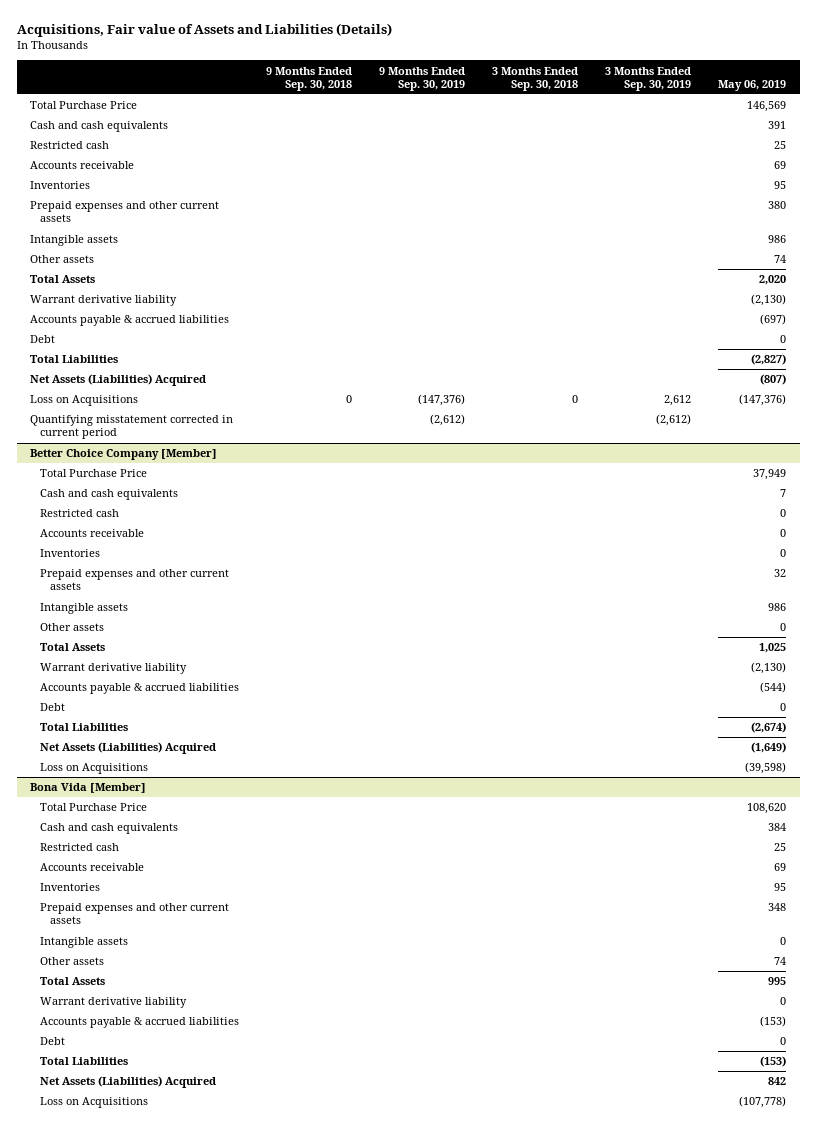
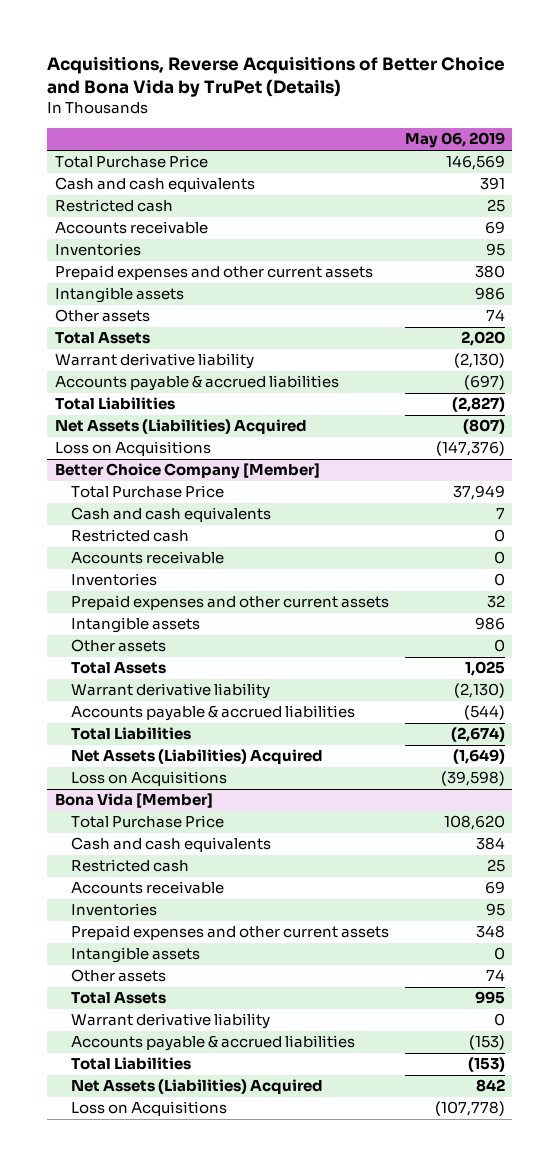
- Acquisitions, Fair value of Assets and Liabilities (Details)
+ Acquisitions, Reverse Acquisitions of Better Choice and Bona Vida by TruPet (Details)
- | 9 Months Ended Sep. 30, 2018 | 9 Months Ended Sep. 30, 2019 | 3 Months Ended Sep. 30, 2018 | 3 Months Ended Sep. 30, 2019 | May 06, 2019
+ | May 06, 2019
- Debt | | | | | 0
- Quantifying misstatement corrected in current period | | (2,612) | | (2,612) |
@ Better Choice Company [Member]
- Debt | | | | | 0
@ Bona Vida [Member]
- Debt | | | | | 0

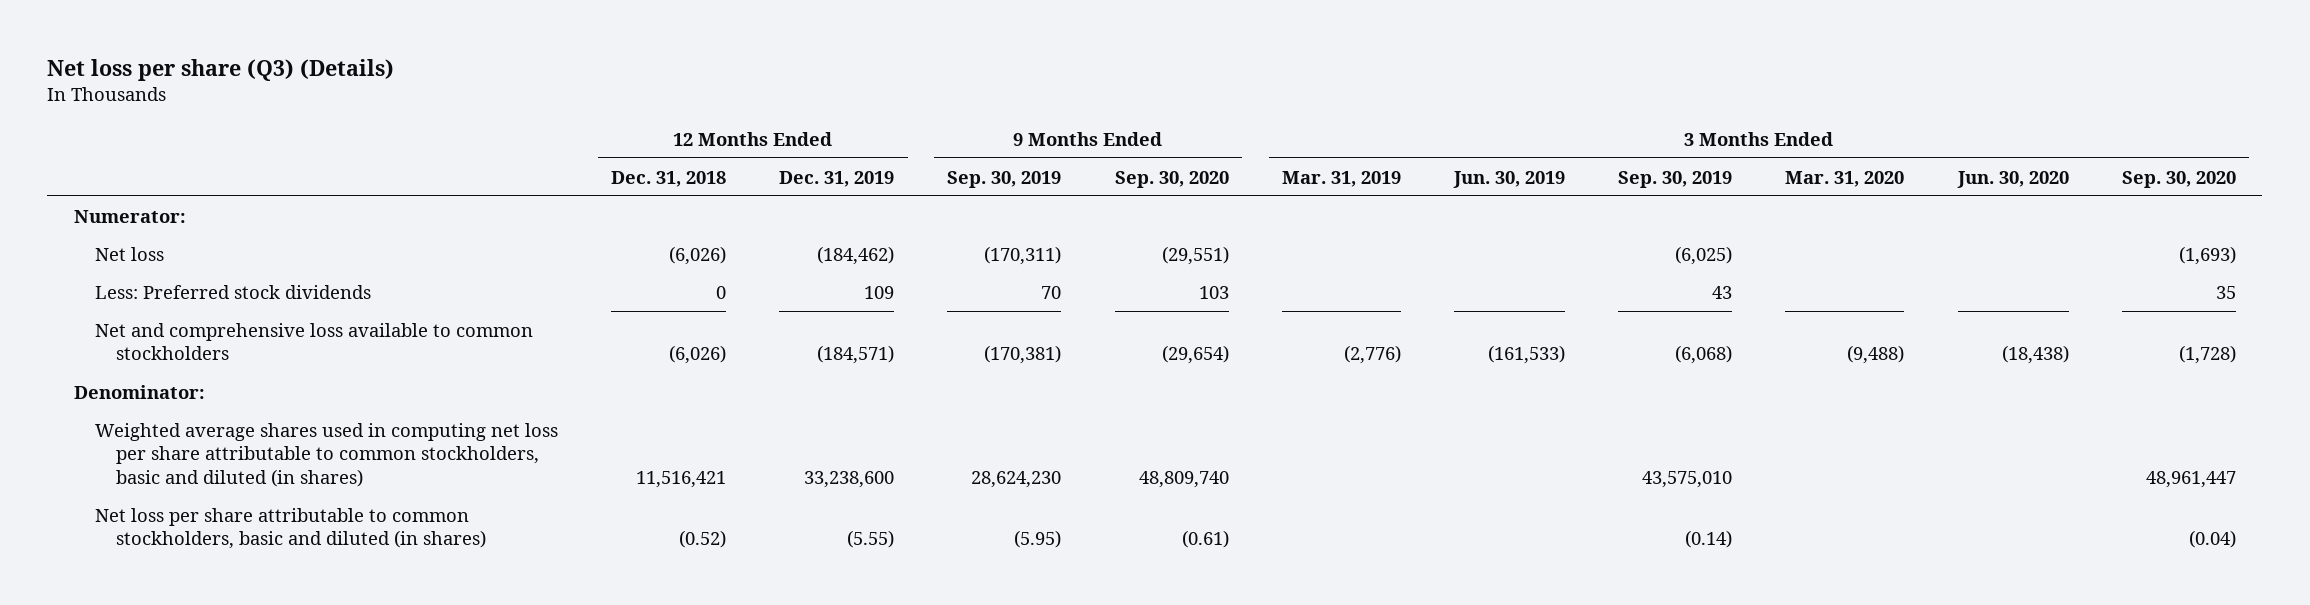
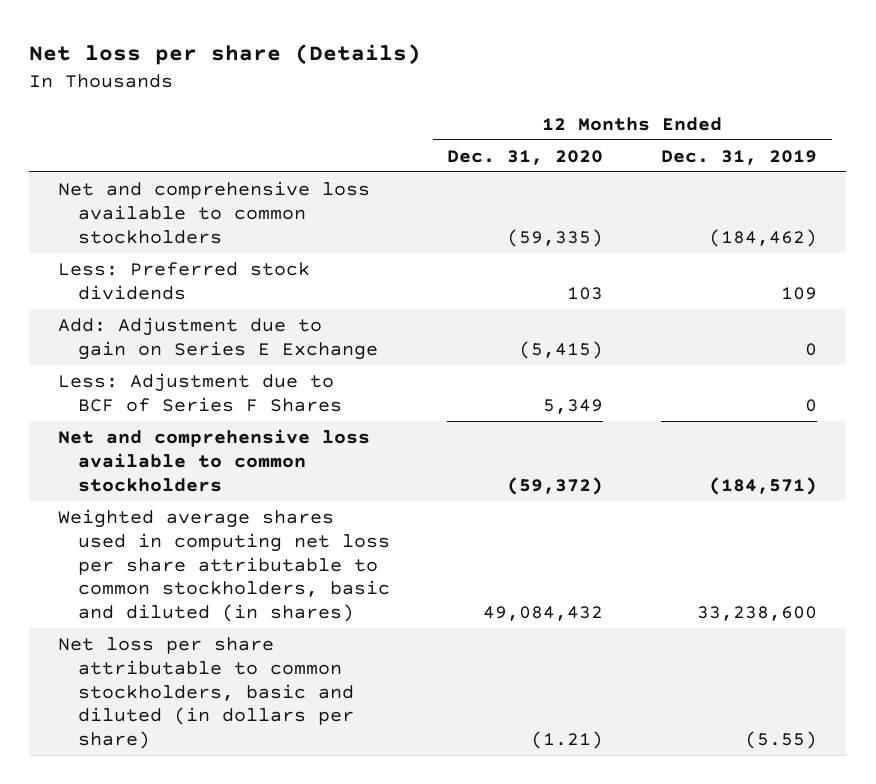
- Net loss per share (Q3) (Details)
+ Net loss per share (Details)
- | 12 Months Ended Dec. 31, 2018 | 12 Months Ended Dec. 31, 2019 | 9 Months Ended Sep. 30, 2019 | 9 Months Ended Sep. 30, 2020 | 3 Months Ended Mar. 31, 2019 | 3 Months Ended Jun. 30, 2019 | 3 Months Ended Sep. 30, 2019 | 3 Months Ended Mar. 31, 2020 | 3 Months Ended Jun. 30, 2020 | 3 Months Ended Sep. 30, 2020
+ | 12 Months Ended Dec. 31, 2020 | 12 Months Ended Dec. 31, 2019
- Numerator:
- Net loss | (6,026) | (184,462) | (170,311) | (29,551) | | | (6,025) | | | (1,693)
+ Net and comprehensive loss available to common stockholders | (59,335) | (184,462)
+ Add: Adjustment due to gain on Series E Exchange | (5,415) | 0
+ Less: Adjustment due to BCF of Series F Shares | 5,349 | 0
- Denominator:
- Net loss per share attributable to common stockholders, basic and diluted (in shares) | (0.52) | (5.55) | (5.95) | (0.61) | | | (0.14) | | | (0.04)
+ Net loss per share attributable to common stockholders, basic and diluted (in dollars per share) | (1.21) | (5.55)

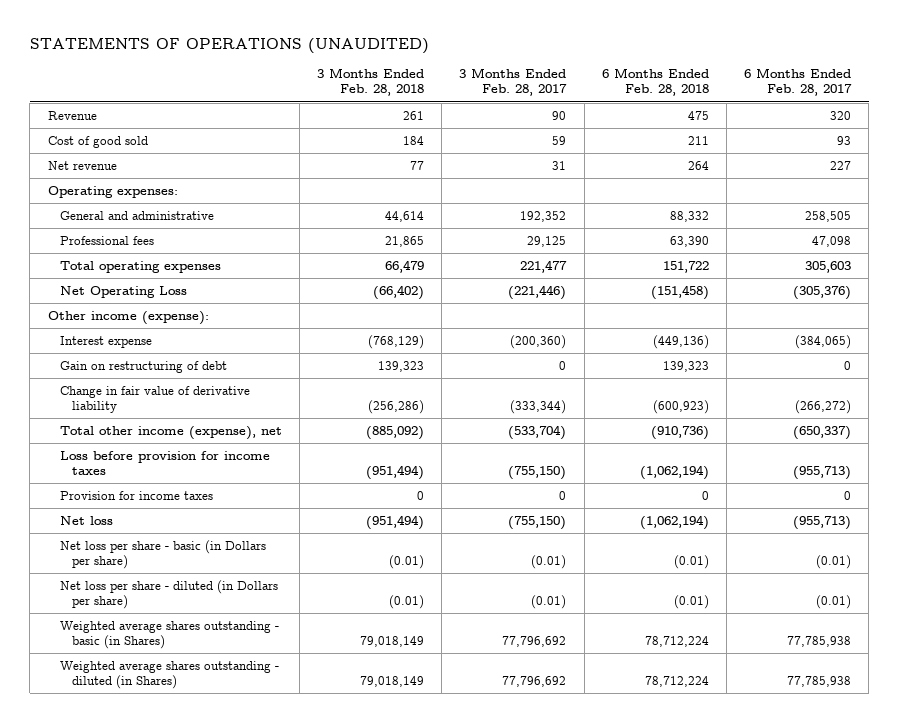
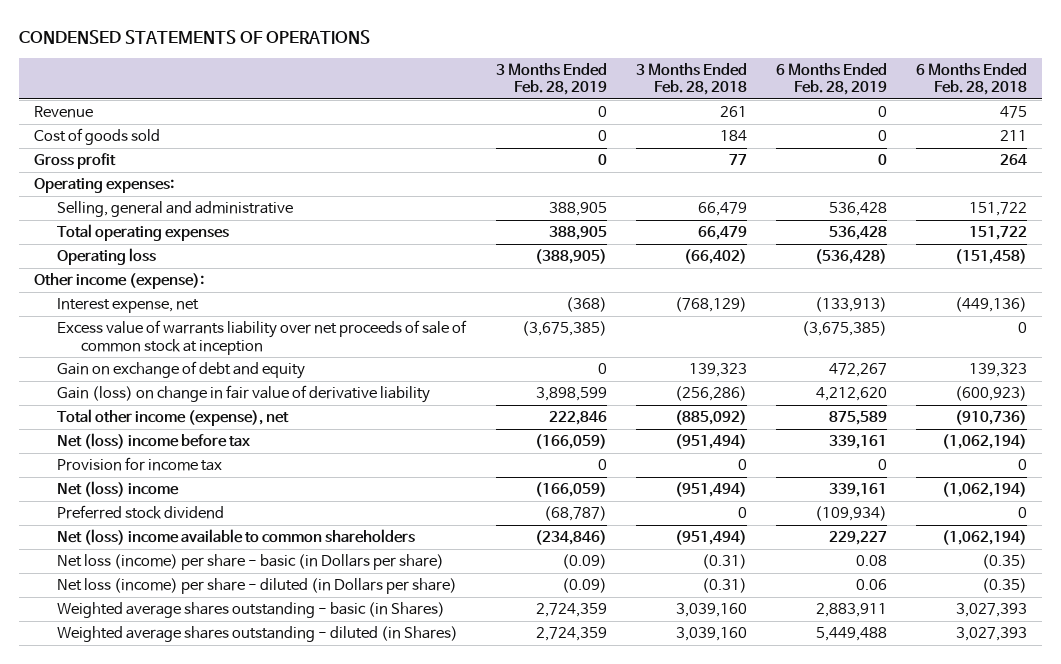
- STATEMENTS OF OPERATIONS (UNAUDITED)
+ CONDENSED STATEMENTS OF OPERATIONS
- | 3 Months Ended Feb. 28, 2018 | 3 Months Ended Feb. 28, 2017 | 6 Months Ended Feb. 28, 2018 | 6 Months Ended Feb. 28, 2017
+ | 3 Months Ended Feb. 28, 2019 | 3 Months Ended Feb. 28, 2018 | 6 Months Ended Feb. 28, 2019 | 6 Months Ended Feb. 28, 2018
- Cost of good sold | 184 | 59 | 211 | 93
- Net revenue | 77 | 31 | 264 | 227
+ Cost of goods sold | 0 | 184 | 0 | 211
+ Gross profit | 0 | 77 | 0 | 264
- General and administrative | 44,614 | 192,352 | 88,332 | 258,505
- Professional fees | 21,865 | 29,125 | 63,390 | 47,098
+ Selling, general and administrative | 388,905 | 66,479 | 536,428 | 151,722
- Net Operating Loss | (66,402) | (221,446) | (151,458) | (305,376)
+ Operating loss | (388,905) | (66,402) | (536,428) | (151,458)
- Interest expense | (768,129) | (200,360) | (449,136) | (384,065)
- Gain on restructuring of debt | 139,323 | 0 | 139,323 | 0
- Change in fair value of derivative liability | (256,286) | (333,344) | (600,923) | (266,272)
+ Interest expense, net | (368) | (768,129) | (133,913) | (449,136)
+ Excess value of warrants liability over net proceeds of sale of common stock at inception | (3,675,385) | | (3,675,385) | 0
+ Gain on exchange of debt and equity | 0 | 139,323 | 472,267 | 139,323
+ Gain (loss) on change in fair value of derivative liability | 3,898,599 | (256,286) | 4,212,620 | (600,923)
- Loss before provision for income taxes | (951,494) | (755,150) | (1,062,194) | (955,713)
- Provision for income taxes | 0 | 0 | 0 | 0
- Net loss | (951,494) | (755,150) | (1,062,194) | (955,713)
- Net loss per share - basic (in Dollars per share) | (0.01) | (0.01) | (0.01) | (0.01)
- Net loss per share - diluted (in Dollars per share) | (0.01) | (0.01) | (0.01) | (0.01)
- Weighted average shares outstanding - basic (in Shares) | 79,018,149 | 77,796,692 | 78,712,224 | 77,785,938
- Weighted average shares outstanding - diluted (in Shares) | 79,018,149 | 77,796,692 | 78,712,224 | 77,785,938
+ Net (loss) income before tax | (166,059) | (951,494) | 339,161 | (1,062,194)
+ Provision for income tax | 0 | 0 | 0 | 0
+ Net (loss) income | (166,059) | (951,494) | 339,161 | (1,062,194)
+ Preferred stock dividend | (68,787) | 0 | (109,934) | 0
+ Net (loss) income available to common shareholders | (234,846) | (951,494) | 229,227 | (1,062,194)
+ Net loss (income) per share - basic (in Dollars per share) | (0.09) | (0.31) | 0.08 | (0.35)
+ Net loss (income) per share - diluted (in Dollars per share) | (0.09) | (0.31) | 0.06 | (0.35)
+ Weighted average shares outstanding - basic (in Shares) | 2,724,359 | 3,039,160 | 2,883,911 | 3,027,393
+ Weighted average shares outstanding - diluted (in Shares) | 2,724,359 | 3,039,160 | 5,449,488 | 3,027,393

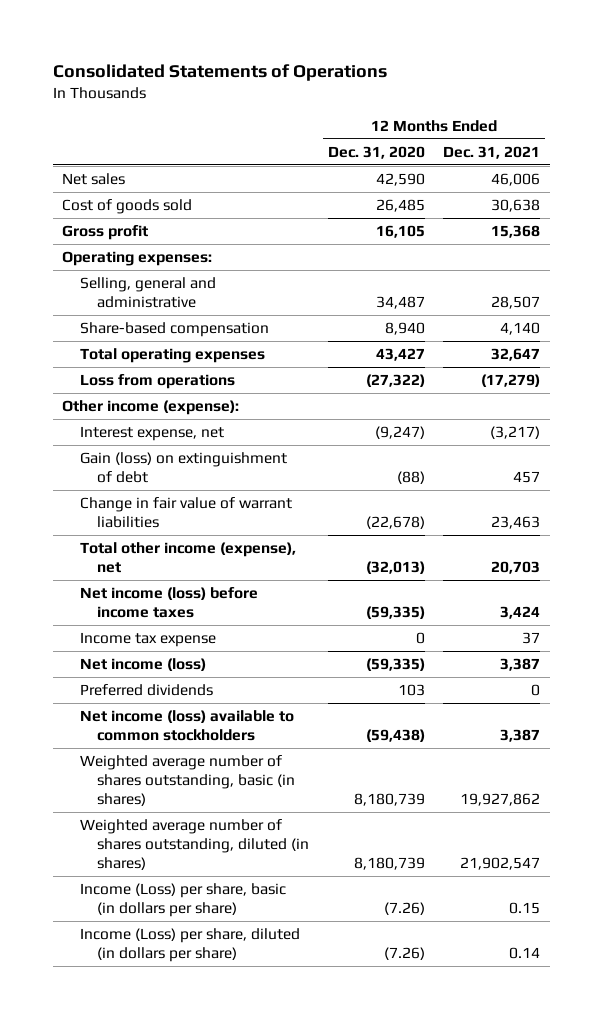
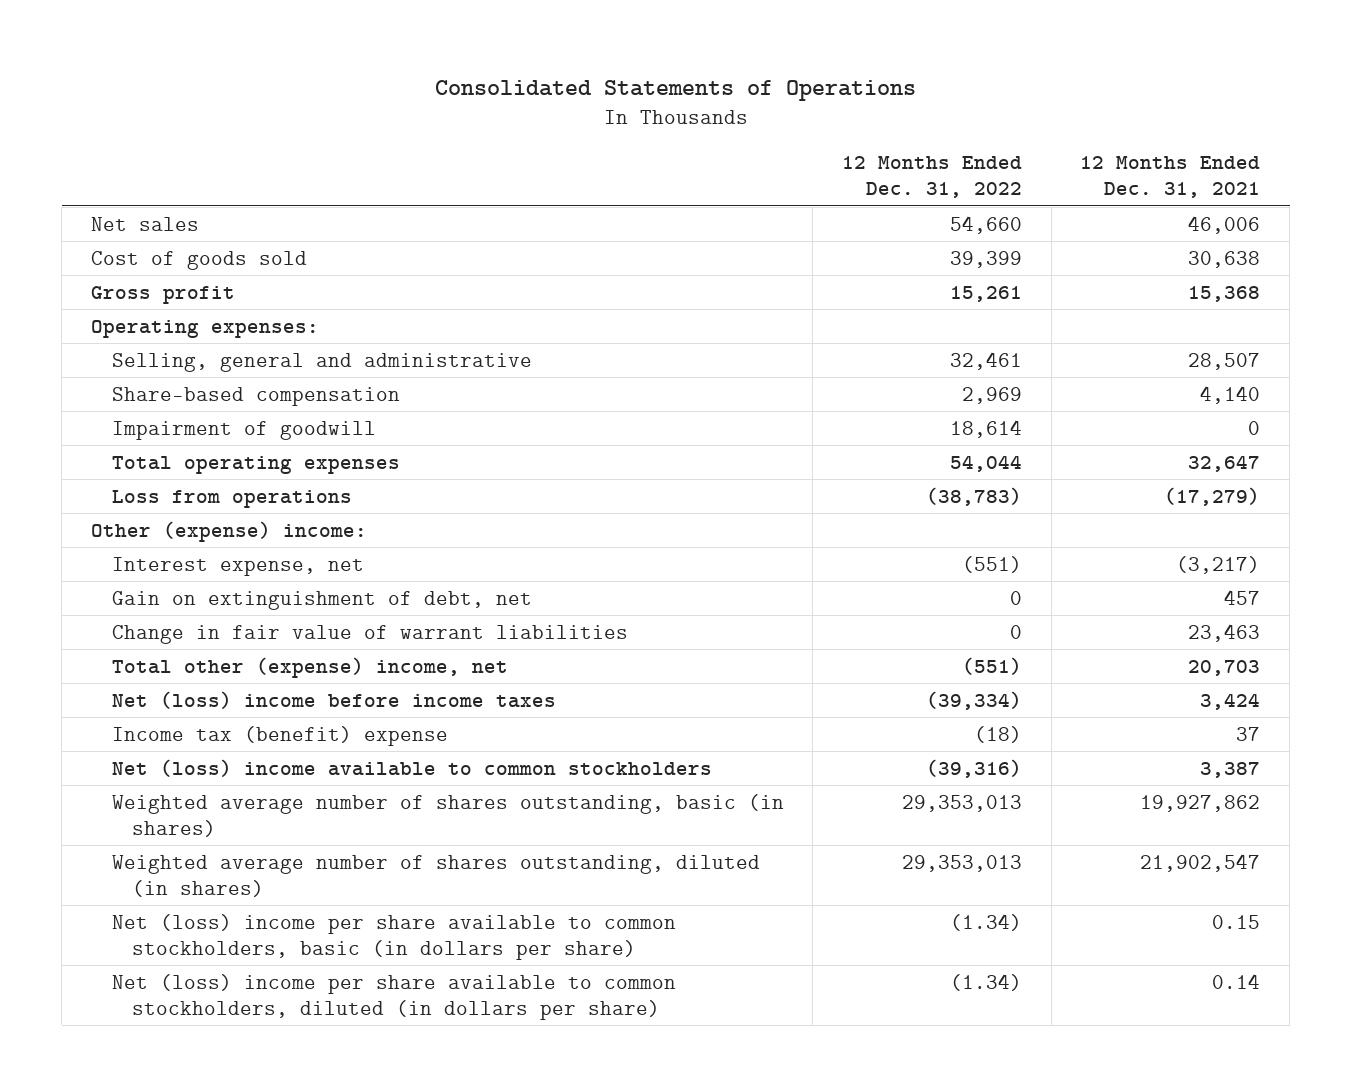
- | 12 Months Ended Dec. 31, 2020 | 12 Months Ended Dec. 31, 2021
+ | 12 Months Ended Dec. 31, 2022 | 12 Months Ended Dec. 31, 2021
+ Impairment of goodwill | 18,614 | 0
- Other income (expense):
+ Other (expense) income:
- Gain (loss) on extinguishment of debt | (88) | 457
+ Gain on extinguishment of debt, net | 0 | 457
- Total other income (expense), net | (32,013) | 20,703
- Net income (loss) before income taxes | (59,335) | 3,424
- Income tax expense | 0 | 37
- Net income (loss) | (59,335) | 3,387
- Preferred dividends | 103 | 0
- Net income (loss) available to common stockholders | (59,438) | 3,387
+ Total other (expense) income, net | (551) | 20,703
+ Net (loss) income before income taxes | (39,334) | 3,424
+ Income tax (benefit) expense | (18) | 37
+ Net (loss) income available to common stockholders | (39,316) | 3,387
- Income (Loss) per share, basic (in dollars per share) | (7.26) | 0.15
- Income (Loss) per share, diluted (in dollars per share) | (7.26) | 0.14
+ Net (loss) income per share available to common stockholders, basic (in dollars per share) | (1.34) | 0.15
+ Net (loss) income per share available to common stockholders, diluted (in dollars per share) | (1.34) | 0.14

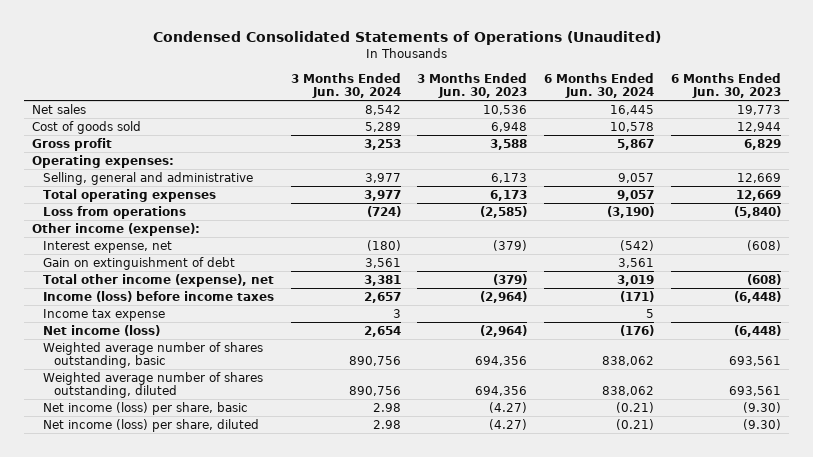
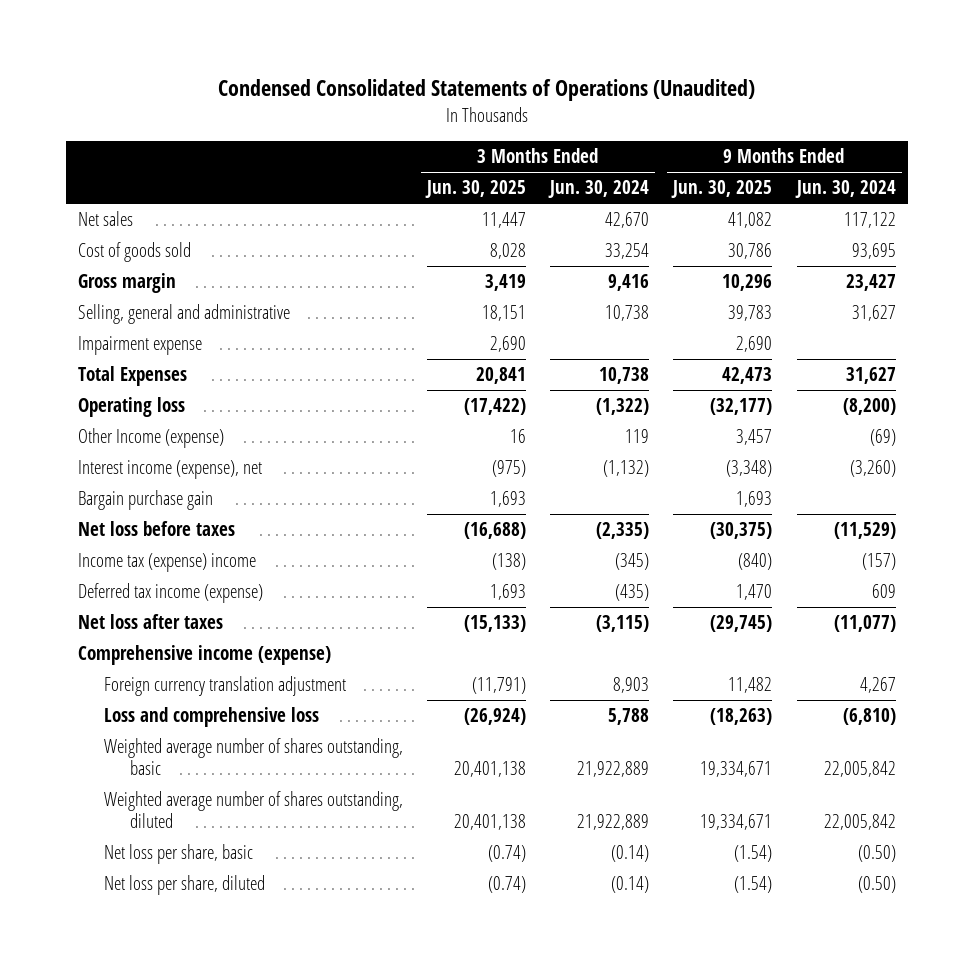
- | 3 Months Ended Jun. 30, 2024 | 3 Months Ended Jun. 30, 2023 | 6 Months Ended Jun. 30, 2024 | 6 Months Ended Jun. 30, 2023
+ | 3 Months Ended Jun. 30, 2025 | 3 Months Ended Jun. 30, 2024 | 9 Months Ended Jun. 30, 2025 | 9 Months Ended Jun. 30, 2024
- Net sales | 8,542 | 10,536 | 16,445 | 19,773
- Cost of goods sold | 5,289 | 6,948 | 10,578 | 12,944
- Gross profit | 3,253 | 3,588 | 5,867 | 6,829
- Operating expenses:
- Selling, general and administrative | 3,977 | 6,173 | 9,057 | 12,669
- Total operating expenses | 3,977 | 6,173 | 9,057 | 12,669
- Loss from operations | (724) | (2,585) | (3,190) | (5,840)
- Other income (expense):
- Interest expense, net | (180) | (379) | (542) | (608)
- Gain on extinguishment of debt | 3,561 | | 3,561 |
- Total other income (expense), net | 3,381 | (379) | 3,019 | (608)
- Income (loss) before income taxes | 2,657 | (2,964) | (171) | (6,448)
- Income tax expense | 3 | | 5 |
- Net income (loss) | 2,654 | (2,964) | (176) | (6,448)
- Weighted average number of shares outstanding, basic | 890,756 | 694,356 | 838,062 | 693,561
- Weighted average number of shares outstanding, diluted | 890,756 | 694,356 | 838,062 | 693,561
- Net income (loss) per share, basic | 2.98 | (4.27) | (0.21) | (9.30)
- Net income (loss) per share, diluted | 2.98 | (4.27) | (0.21) | (9.30)
+ Net sales | 11,447 | 42,670 | 41,082 | 117,122
+ Cost of goods sold | 8,028 | 33,254 | 30,786 | 93,695
+ Gross margin | 3,419 | 9,416 | 10,296 | 23,427
+ Selling, general and administrative | 18,151 | 10,738 | 39,783 | 31,627
+ Impairment expense | 2,690 | | 2,690 |
+ Total Expenses | 20,841 | 10,738 | 42,473 | 31,627
+ Operating loss | (17,422) | (1,322) | (32,177) | (8,200)
+ Other Income (expense) | 16 | 119 | 3,457 | (69)
+ Interest income (expense), net | (975) | (1,132) | (3,348) | (3,260)
+ Bargain purchase gain | 1,693 | | 1,693 |
+ Net loss before taxes | (16,688) | (2,335) | (30,375) | (11,529)
+ Income tax (expense) income | (138) | (345) | (840) | (157)
+ Deferred tax income (expense) | 1,693 | (435) | 1,470 | 609
+ Net loss after taxes | (15,133) | (3,115) | (29,745) | (11,077)
+ Comprehensive income (expense)
+ Foreign currency translation adjustment | (11,791) | 8,903 | 11,482 | 4,267
+ Loss and comprehensive loss | (26,924) | 5,788 | (18,263) | (6,810)
+ Weighted average number of shares outstanding, basic | 20,401,138 | 21,922,889 | 19,334,671 | 22,005,842
+ Weighted average number of shares outstanding, diluted | 20,401,138 | 21,922,889 | 19,334,671 | 22,005,842
+ Net loss per share, basic | (0.74) | (0.14) | (1.54) | (0.50)
+ Net loss per share, diluted | (0.74) | (0.14) | (1.54) | (0.50)

